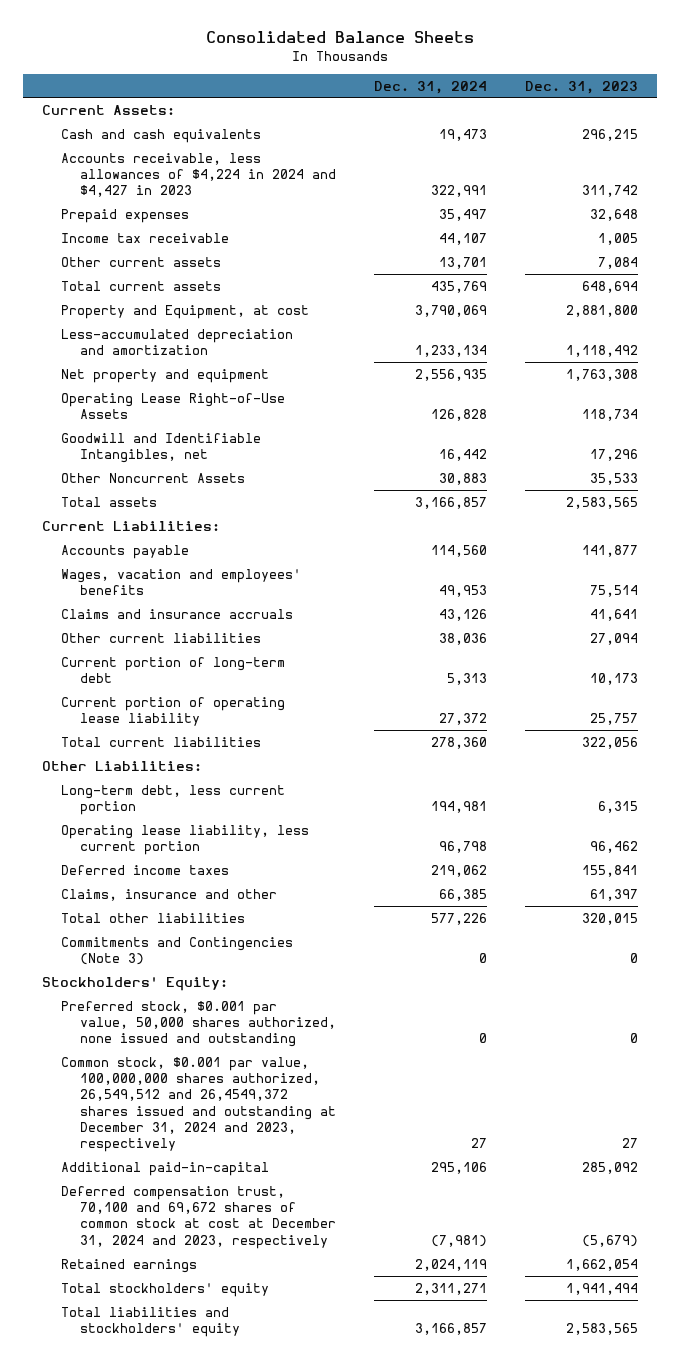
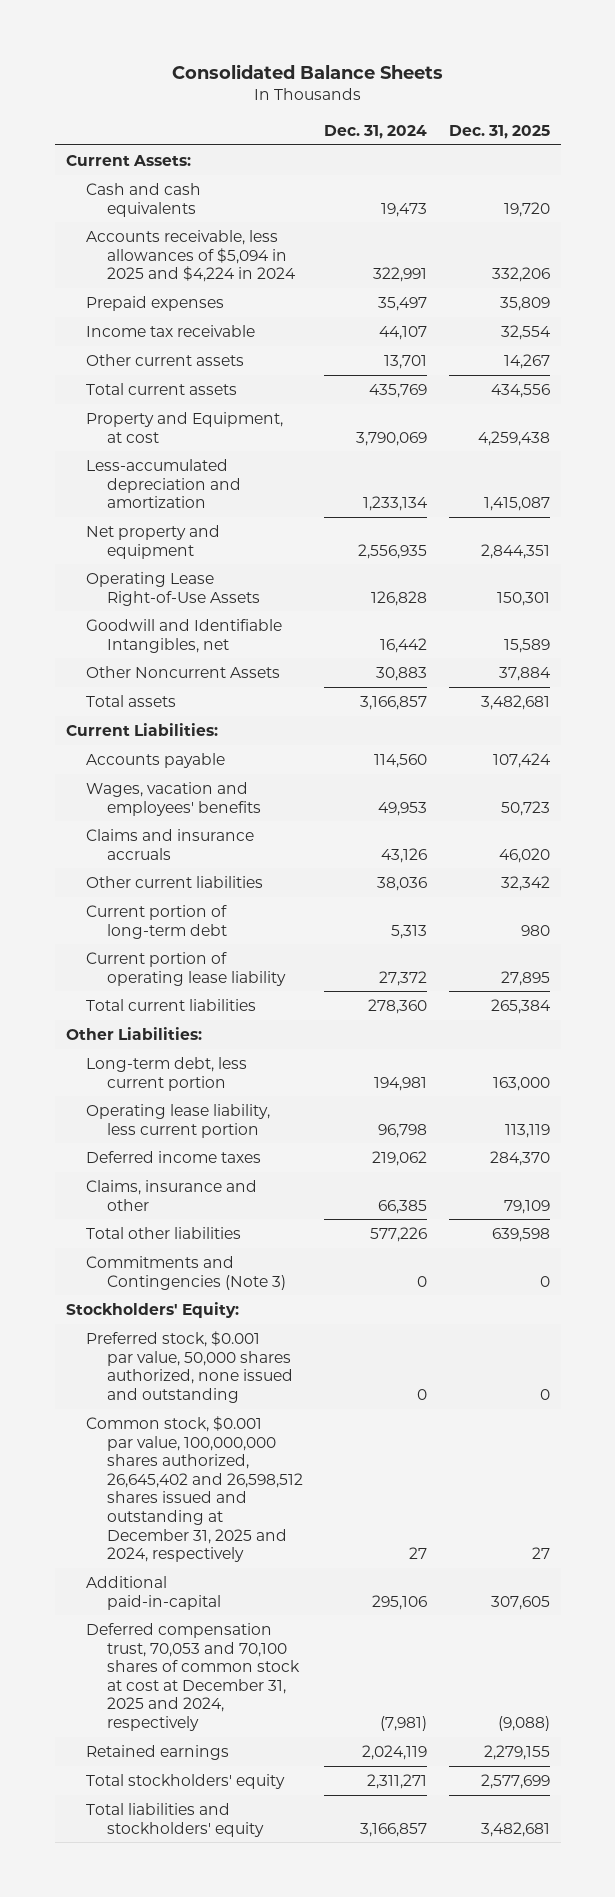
- | Dec. 31, 2024 | Dec. 31, 2023
+ | Dec. 31, 2024 | Dec. 31, 2025
- Accounts receivable, less allowances of $4,224 in 2024 and $4,427 in 2023 | 322,991 | 311,742
+ Accounts receivable, less allowances of $5,094 in 2025 and $4,224 in 2024 | 322,991 | 332,206
- Common stock, $0.001 par value, 100,000,000 shares authorized, 26,549,512 and 26,4549,372 shares issued and outstanding at December 31, 2024 and 2023, respectively | 27 | 27
+ Common stock, $0.001 par value, 100,000,000 shares authorized, 26,645,402 and 26,598,512 shares issued and outstanding at December 31, 2025 and 2024, respectively | 27 | 27
- Deferred compensation trust, 70,100 and 69,672 shares of common stock at cost at December 31, 2024 and 2023, respectively | (7,981) | (5,679)
+ Deferred compensation trust, 70,053 and 70,100 shares of common stock at cost at December 31, 2025 and 2024, respectively | (7,981) | (9,088)

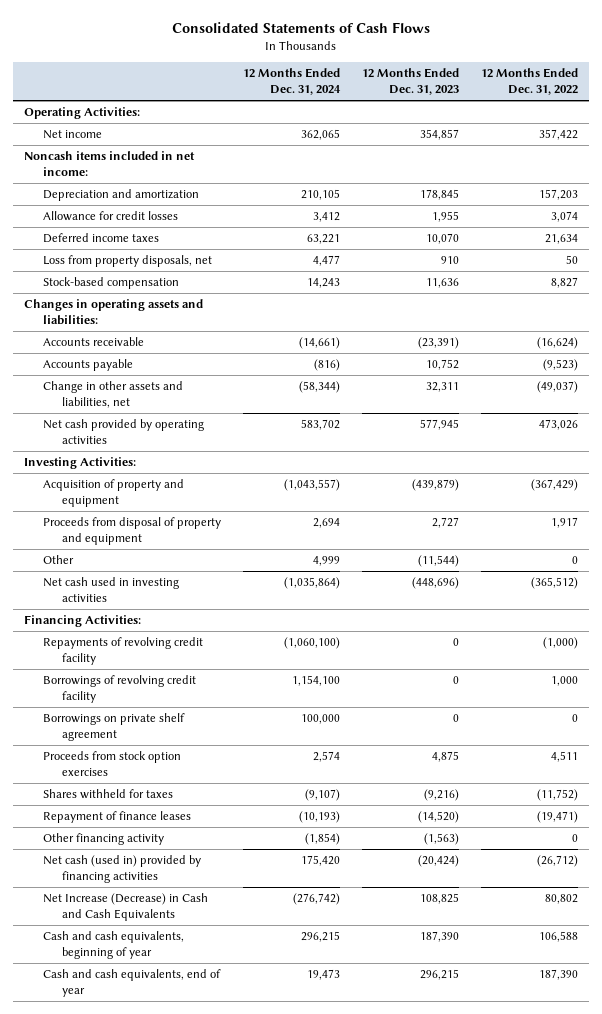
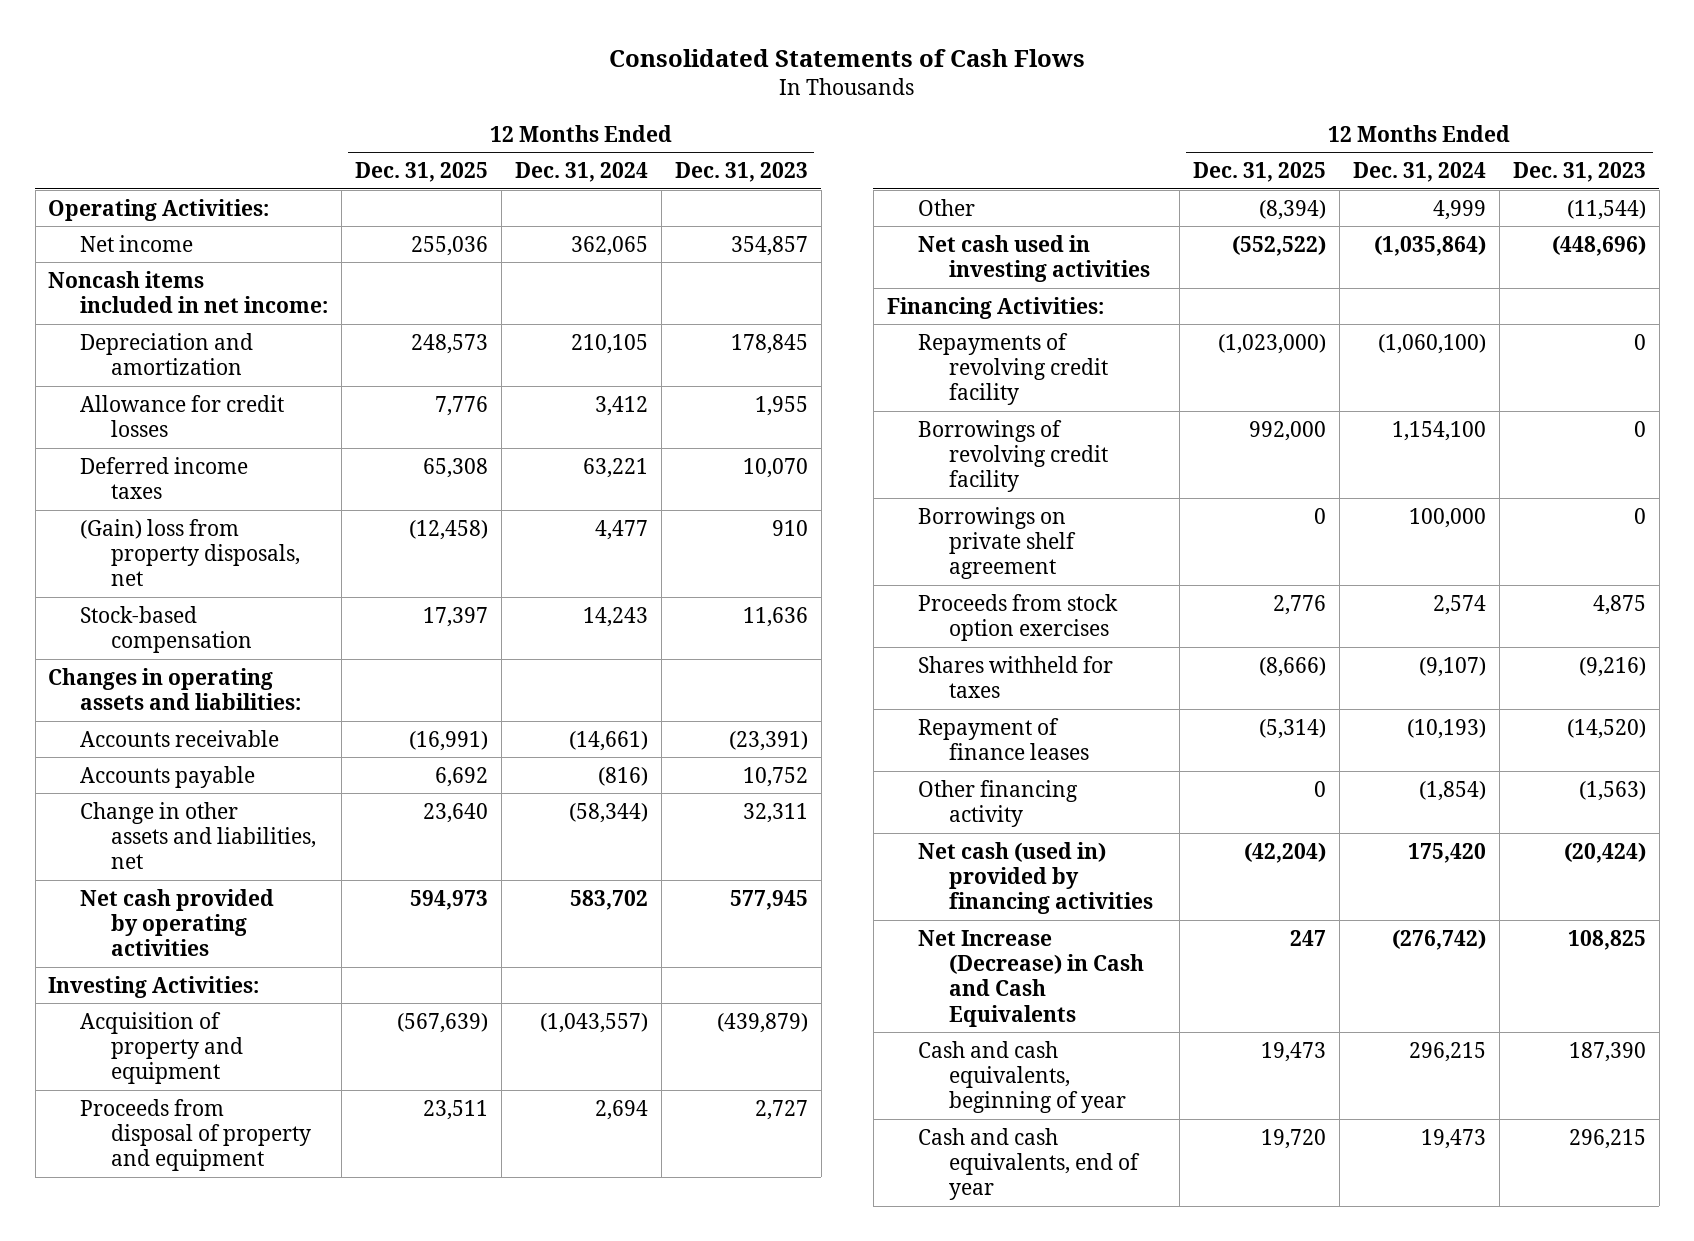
- | 12 Months Ended Dec. 31, 2024 | 12 Months Ended Dec. 31, 2023 | 12 Months Ended Dec. 31, 2022
+ | 12 Months Ended Dec. 31, 2025 | 12 Months Ended Dec. 31, 2024 | 12 Months Ended Dec. 31, 2023
- Loss from property disposals, net | 4,477 | 910 | 50
+ (Gain) loss from property disposals, net | (12,458) | 4,477 | 910

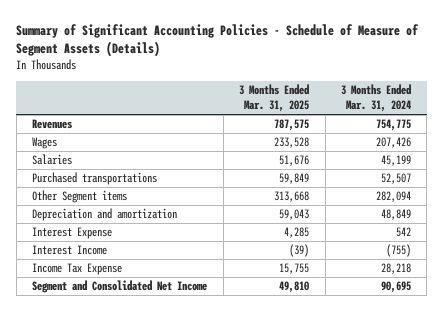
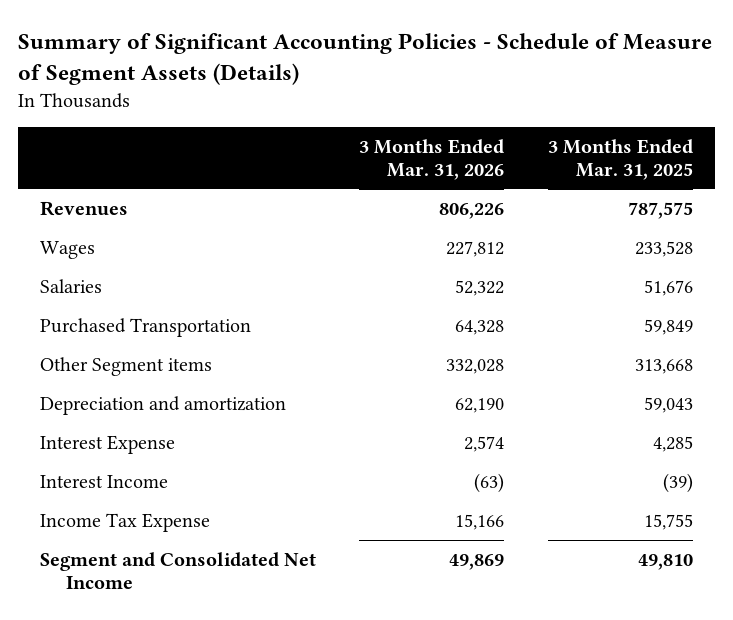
- | 3 Months Ended Mar. 31, 2025 | 3 Months Ended Mar. 31, 2024
+ | 3 Months Ended Mar. 31, 2026 | 3 Months Ended Mar. 31, 2025
- Purchased transportations | 59,849 | 52,507
+ Purchased Transportation | 64,328 | 59,849

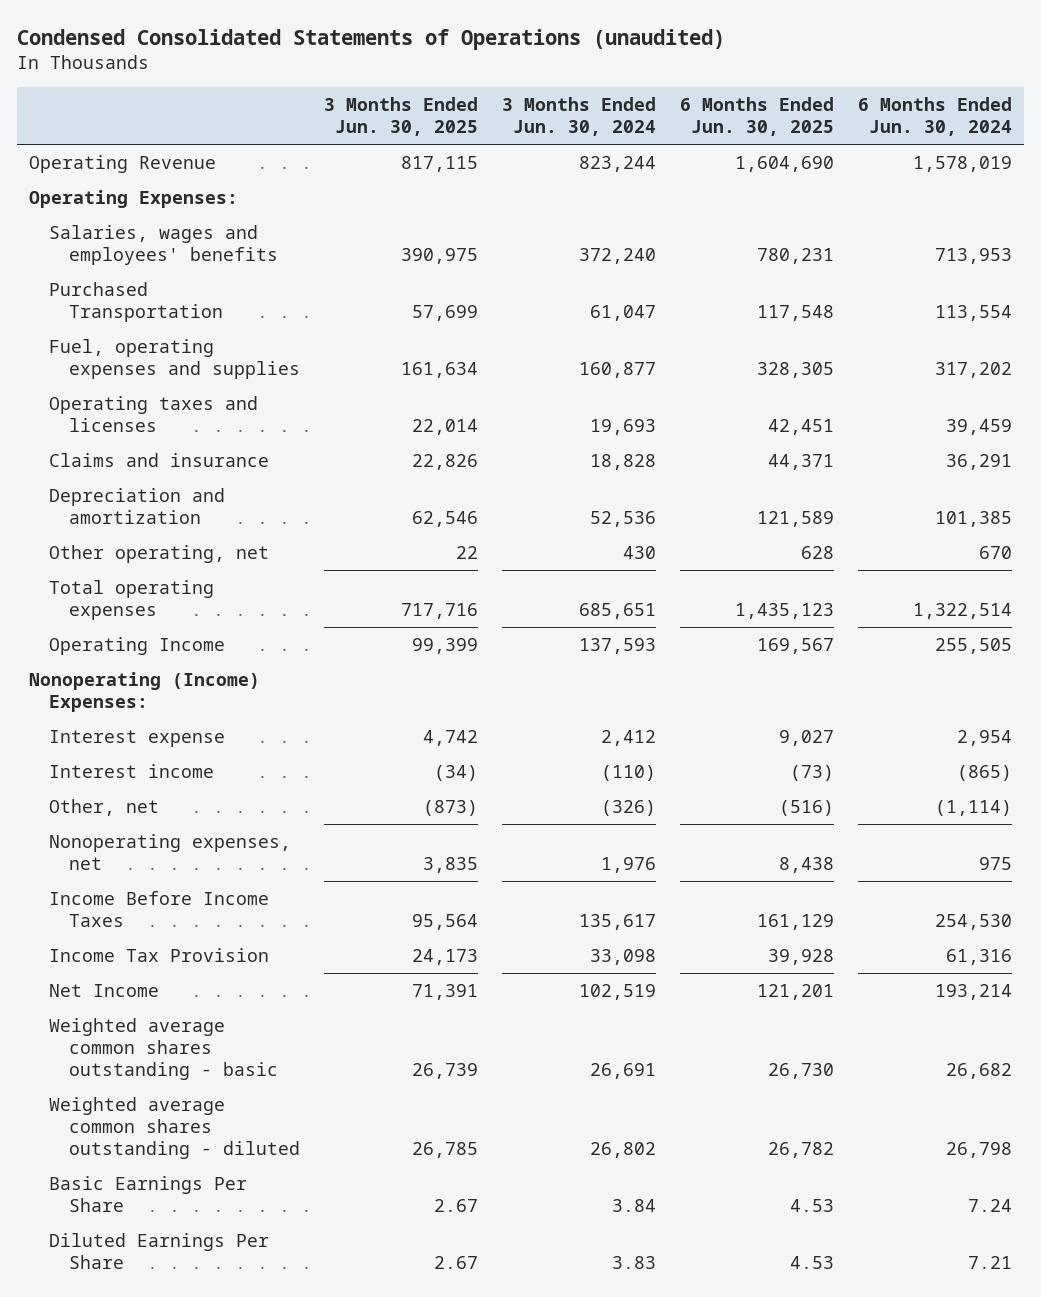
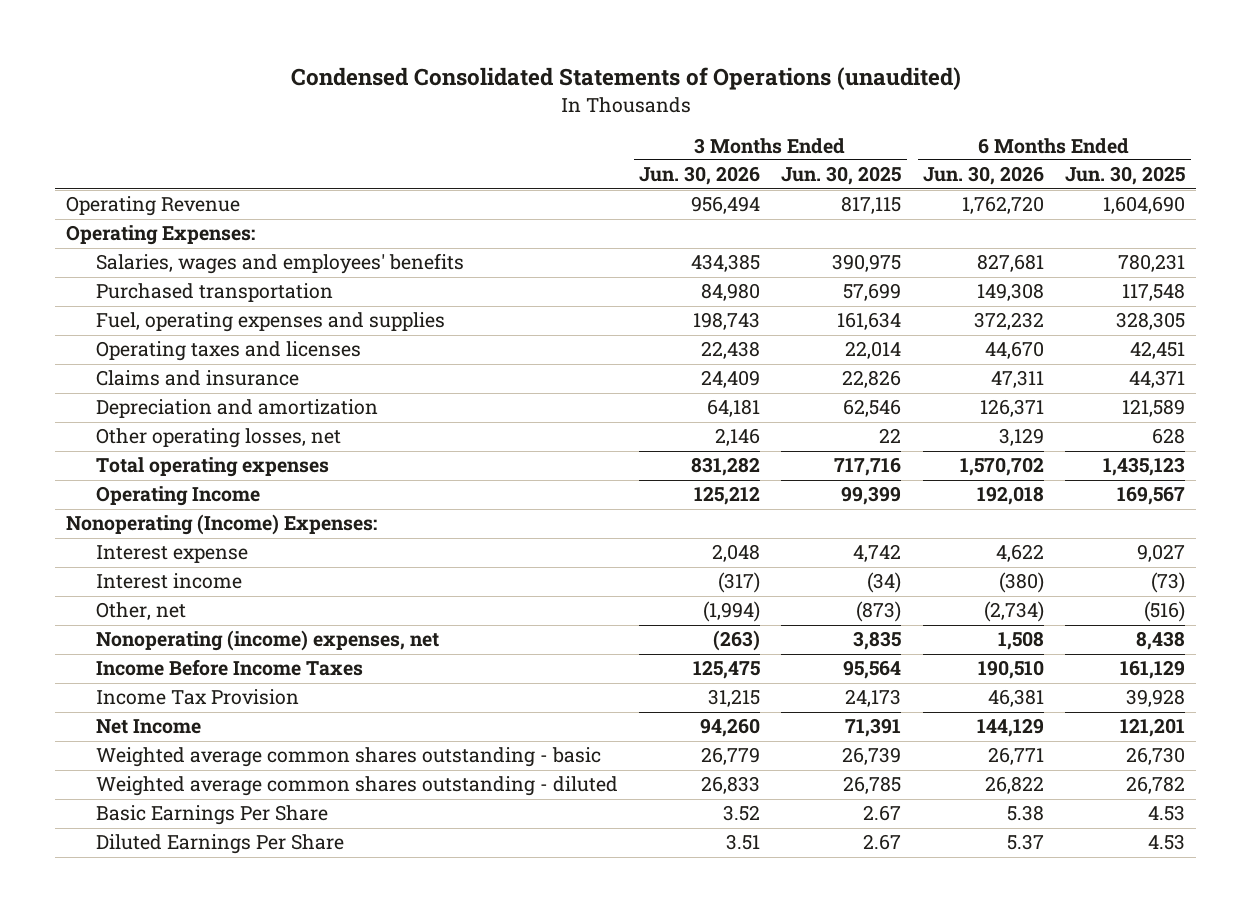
- | 3 Months Ended Jun. 30, 2025 | 3 Months Ended Jun. 30, 2024 | 6 Months Ended Jun. 30, 2025 | 6 Months Ended Jun. 30, 2024
+ | 3 Months Ended Jun. 30, 2026 | 3 Months Ended Jun. 30, 2025 | 6 Months Ended Jun. 30, 2026 | 6 Months Ended Jun. 30, 2025
- Purchased Transportation | 57,699 | 61,047 | 117,548 | 113,554
+ Purchased transportation | 84,980 | 57,699 | 149,308 | 117,548
- Other operating, net | 22 | 430 | 628 | 670
+ Other operating losses, net | 2,146 | 22 | 3,129 | 628
- Nonoperating expenses, net | 3,835 | 1,976 | 8,438 | 975
+ Nonoperating (income) expenses, net | (263) | 3,835 | 1,508 | 8,438

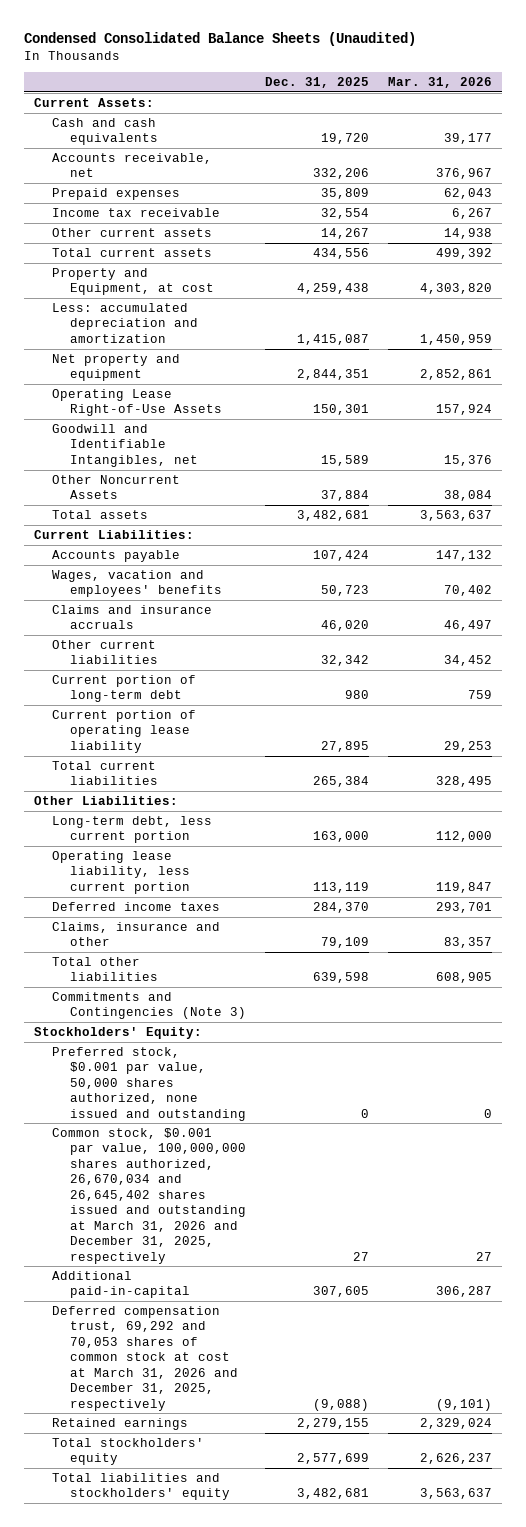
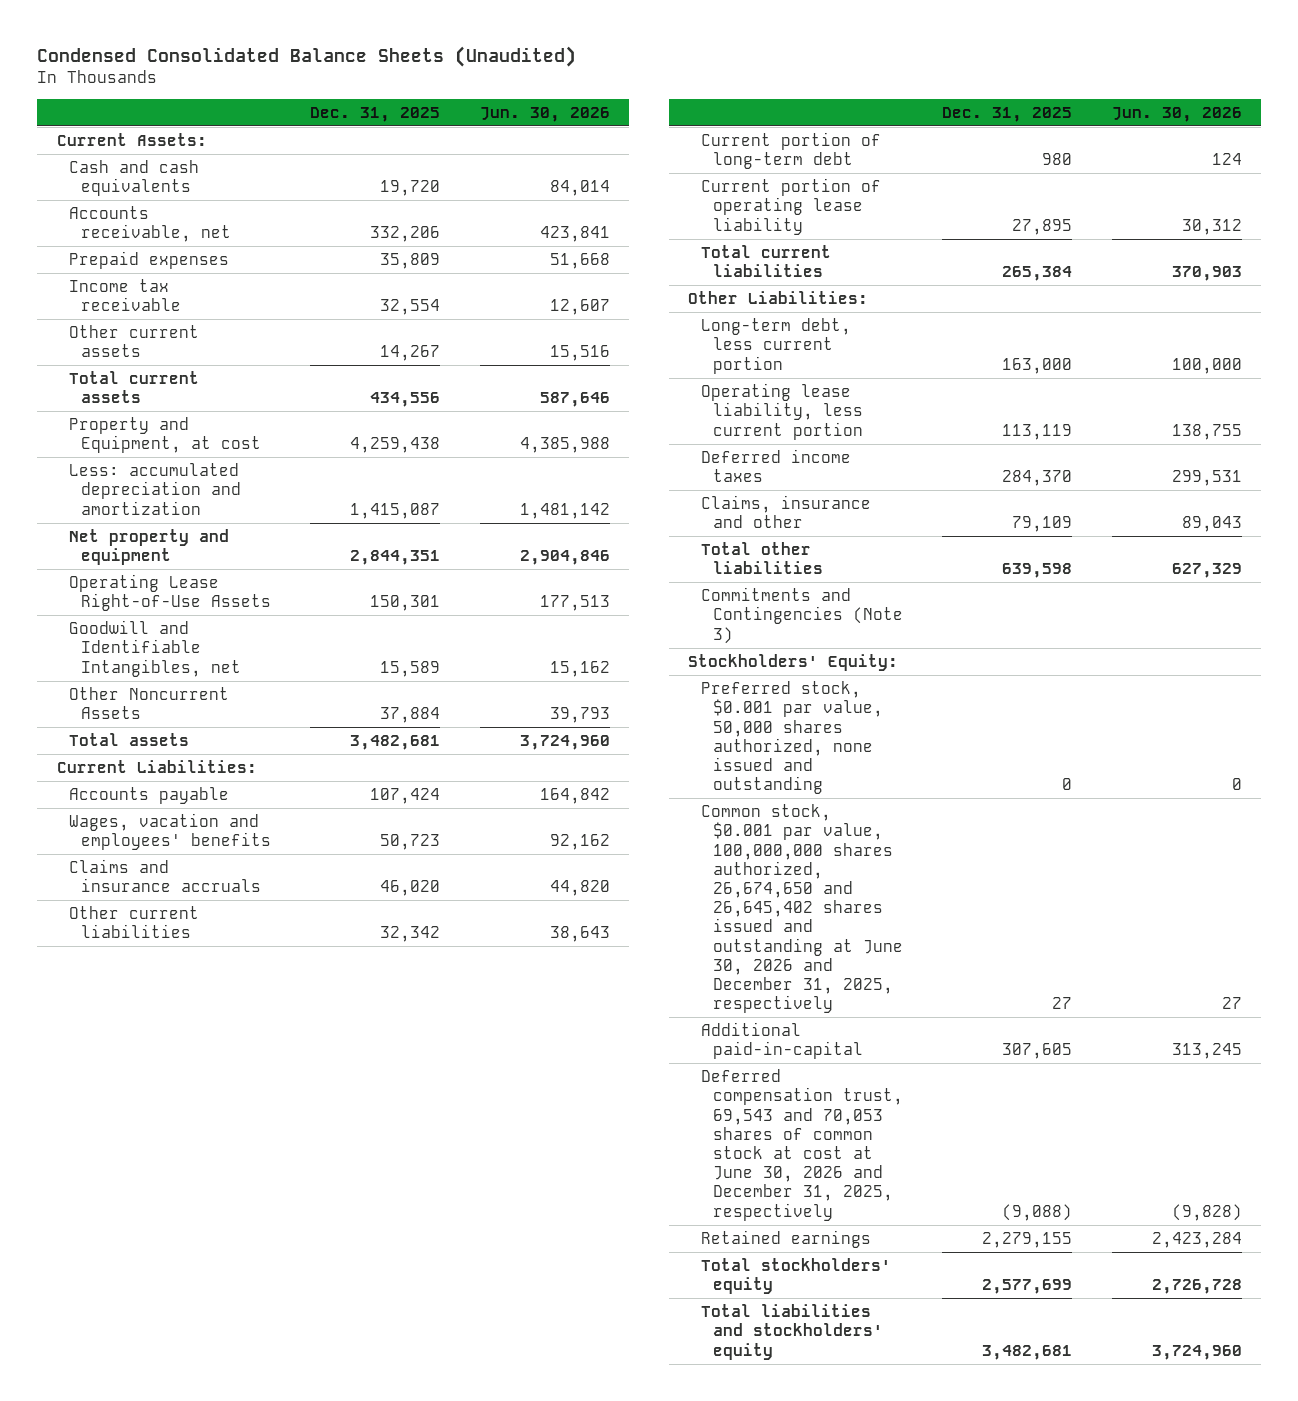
- | Dec. 31, 2025 | Mar. 31, 2026
+ | Dec. 31, 2025 | Jun. 30, 2026
- Common stock, $0.001 par value, 100,000,000 shares authorized, 26,670,034 and 26,645,402 shares issued and outstanding at March 31, 2026 and December 31, 2025, respectively | 27 | 27
+ Common stock, $0.001 par value, 100,000,000 shares authorized, 26,674,650 and 26,645,402 shares issued and outstanding at June 30, 2026 and December 31, 2025, respectively | 27 | 27
- Deferred compensation trust, 69,292 and 70,053 shares of common stock at cost at March 31, 2026 and December 31, 2025, respectively | (9,088) | (9,101)
+ Deferred compensation trust, 69,543 and 70,053 shares of common stock at cost at June 30, 2026 and December 31, 2025, respectively | (9,088) | (9,828)

